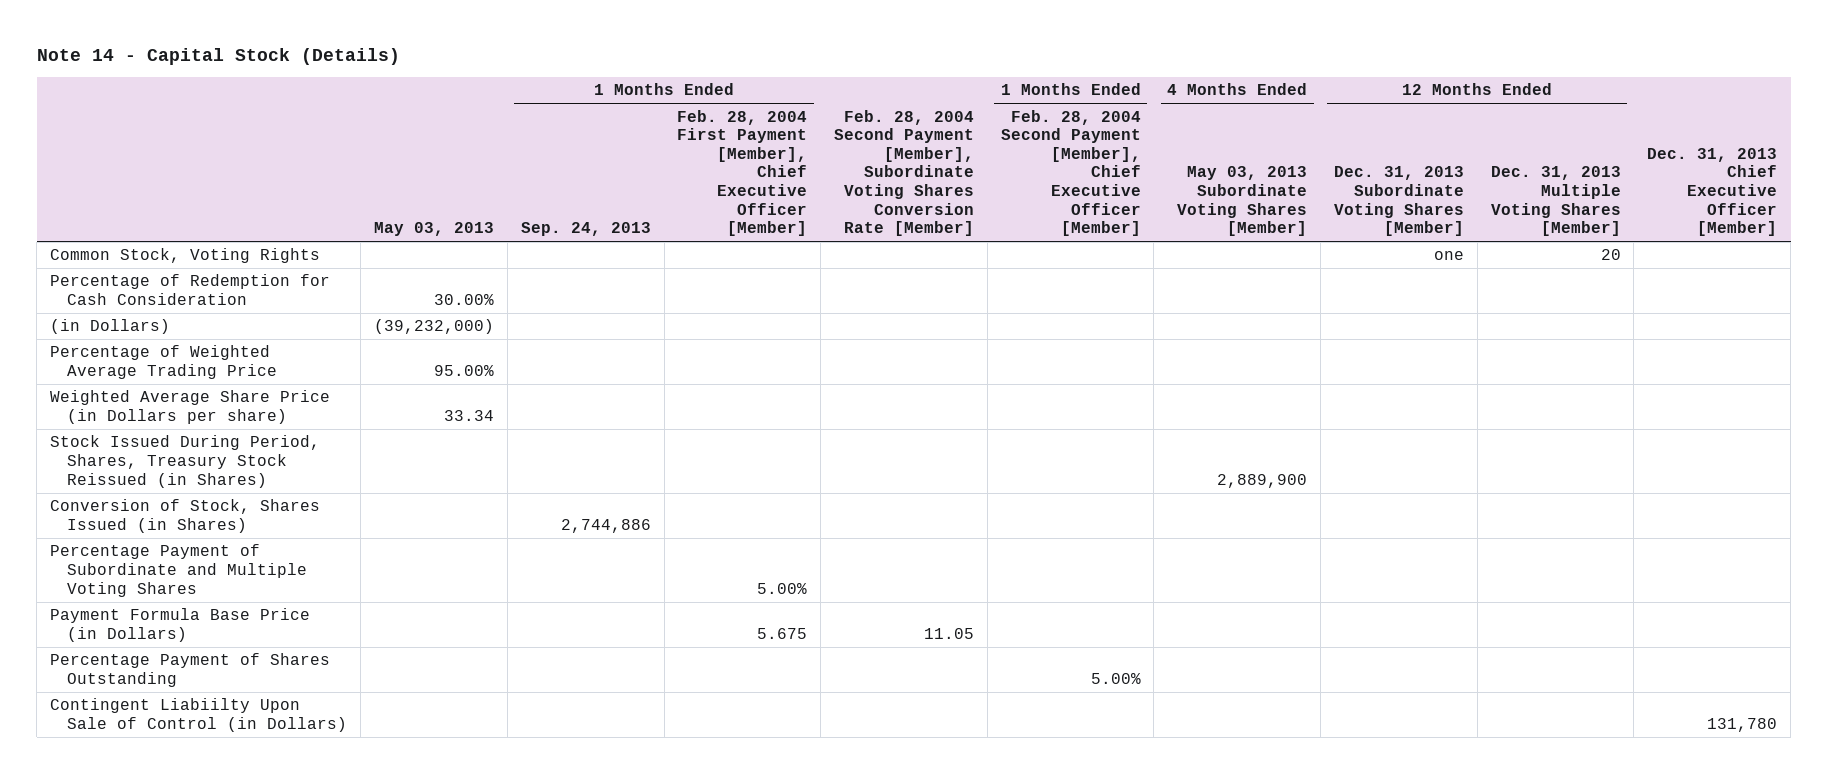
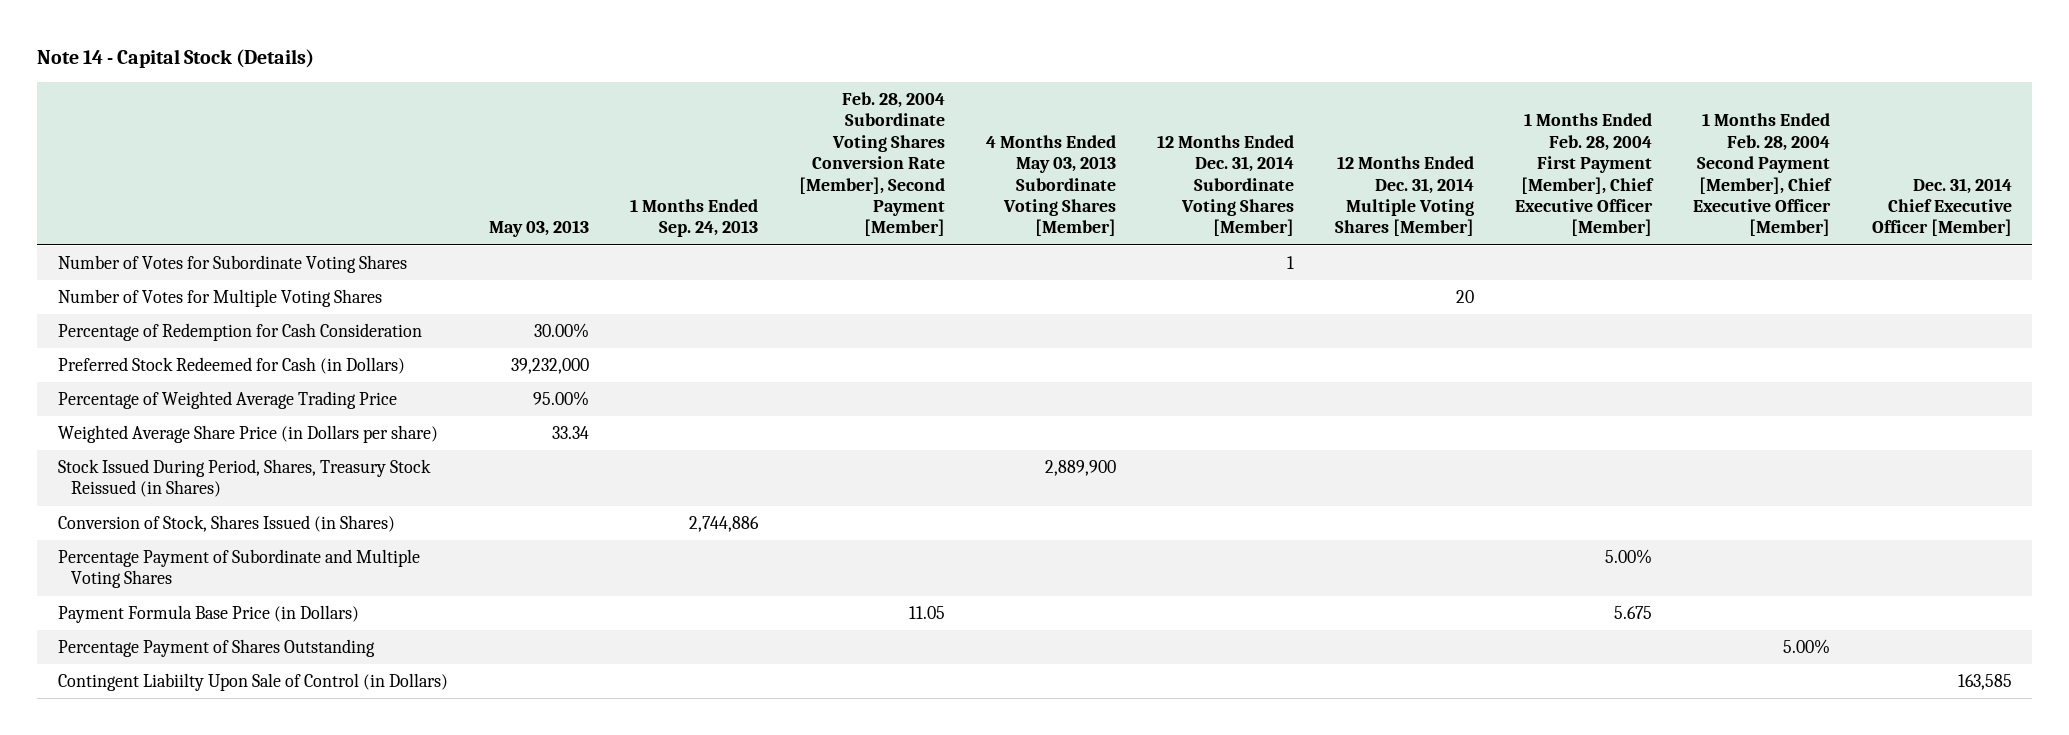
- | May 03, 2013 | 1 Months Ended Sep. 24, 2013 | 1 Months Ended Feb. 28, 2004 First Payment [Member], Chief Executive Officer [Member] | Feb. 28, 2004 Second Payment [Member], Subordinate Voting Shares Conversion Rate [Member] | 1 Months Ended Feb. 28, 2004 Second Payment [Member], Chief Executive Officer [Member] | 4 Months Ended May 03, 2013 Subordinate Voting Shares [Member] | 12 Months Ended Dec. 31, 2013 Subordinate Voting Shares [Member] | 12 Months Ended Dec. 31, 2013 Multiple Voting Shares [Member] | Dec. 31, 2013 Chief Executive Officer [Member]
+ | May 03, 2013 | 1 Months Ended Sep. 24, 2013 | Feb. 28, 2004 Subordinate Voting Shares Conversion Rate [Member], Second Payment [Member] | 4 Months Ended May 03, 2013 Subordinate Voting Shares [Member] | 12 Months Ended Dec. 31, 2014 Subordinate Voting Shares [Member] | 12 Months Ended Dec. 31, 2014 Multiple Voting Shares [Member] | 1 Months Ended Feb. 28, 2004 First Payment [Member], Chief Executive Officer [Member] | 1 Months Ended Feb. 28, 2004 Second Payment [Member], Chief Executive Officer [Member] | Dec. 31, 2014 Chief Executive Officer [Member]
- Common Stock, Voting Rights | | | | | | | one | 20 |
+ Number of Votes for Subordinate Voting Shares | | | | | 1 | | | |
+ Number of Votes for Multiple Voting Shares | | | | | | 20 | | |
- (in Dollars) | (39,232,000) | | | | | | | |
+ Preferred Stock Redeemed for Cash (in Dollars) | 39,232,000 | | | | | | | |

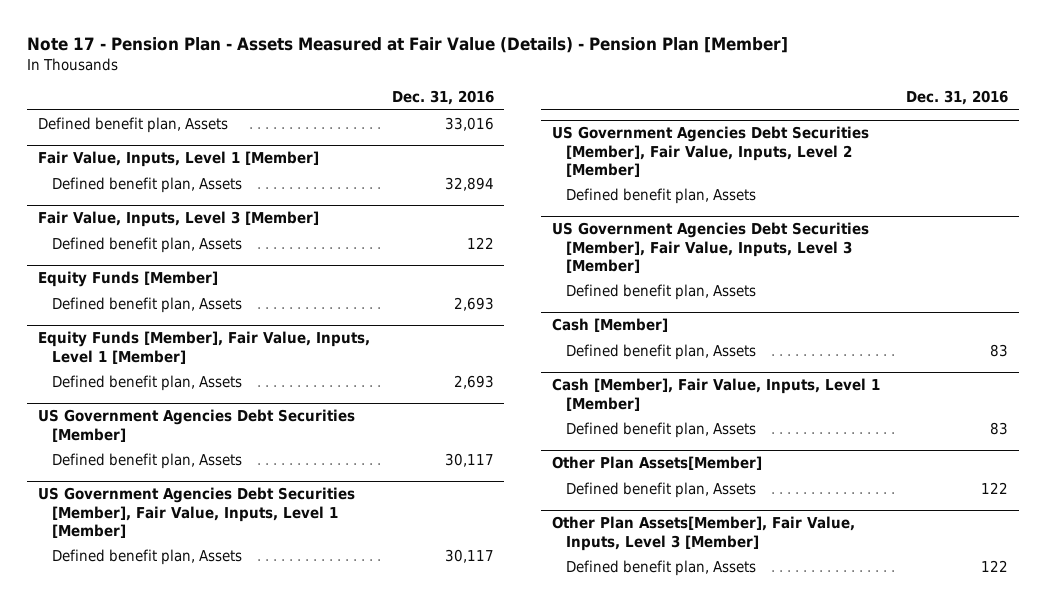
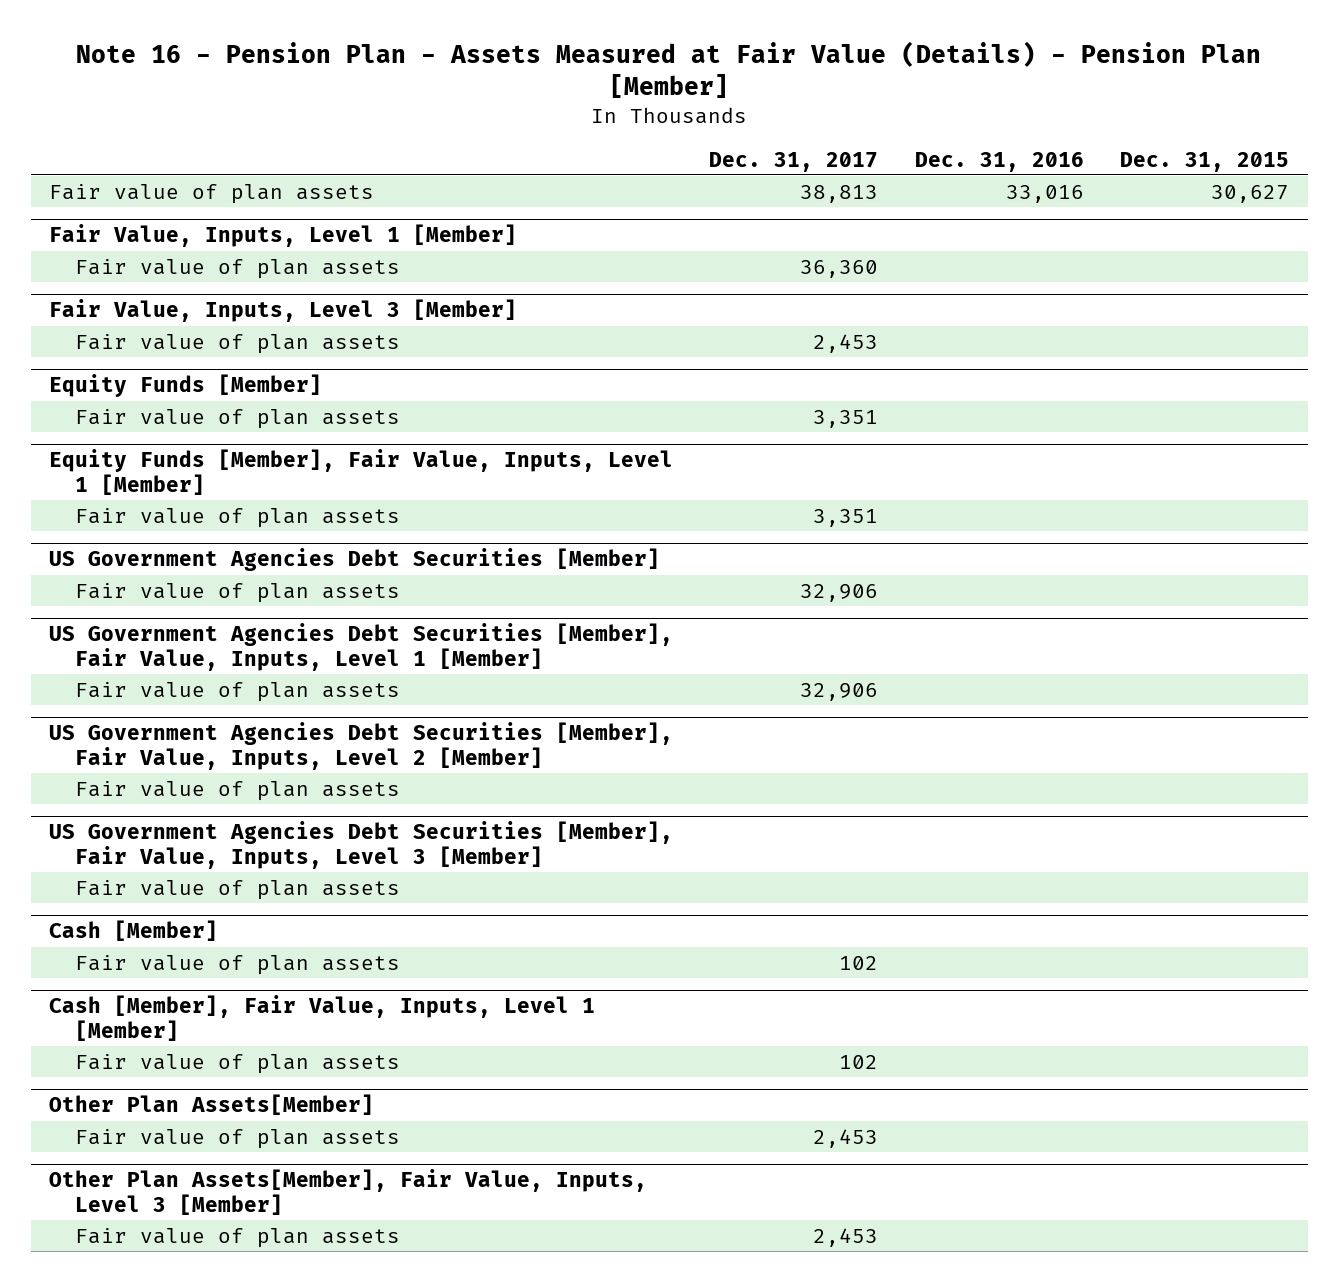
- Note 17 - Pension Plan - Assets Measured at Fair Value (Details) - Pension Plan [Member]
+ Note 16 - Pension Plan - Assets Measured at Fair Value (Details) - Pension Plan [Member]
- | Dec. 31, 2016
+ | Dec. 31, 2017 | Dec. 31, 2016 | Dec. 31, 2015
- Defined benefit plan, Assets | 33,016
+ Fair value of plan assets | 38,813 | 33,016 | 30,627
@ Fair Value, Inputs, Level 1 [Member]
- Defined benefit plan, Assets | 32,894
+ Fair value of plan assets | 36,360 | |
@ Fair Value, Inputs, Level 3 [Member]
- Defined benefit plan, Assets | 122
+ Fair value of plan assets | 2,453 | |
@ Equity Funds [Member]
- Defined benefit plan, Assets | 2,693
+ Fair value of plan assets | 3,351 | |
@ Equity Funds [Member], Fair Value, Inputs, Level 1 [Member]
- Defined benefit plan, Assets | 2,693
+ Fair value of plan assets | 3,351 | |
@ US Government Agencies Debt Securities [Member]
- Defined benefit plan, Assets | 30,117
+ Fair value of plan assets | 32,906 | |
@ US Government Agencies Debt Securities [Member], Fair Value, Inputs, Level 1 [Member]
- Defined benefit plan, Assets | 30,117
+ Fair value of plan assets | 32,906 | |
@ US Government Agencies Debt Securities [Member], Fair Value, Inputs, Level 2 [Member]
- Defined benefit plan, Assets
+ Fair value of plan assets
@ US Government Agencies Debt Securities [Member], Fair Value, Inputs, Level 3 [Member]
- Defined benefit plan, Assets
+ Fair value of plan assets
@ Cash [Member]
- Defined benefit plan, Assets | 83
+ Fair value of plan assets | 102 | |
@ Cash [Member], Fair Value, Inputs, Level 1 [Member]
- Defined benefit plan, Assets | 83
+ Fair value of plan assets | 102 | |
@ Other Plan Assets[Member]
- Defined benefit plan, Assets | 122
+ Fair value of plan assets | 2,453 | |
@ Other Plan Assets[Member], Fair Value, Inputs, Level 3 [Member]
- Defined benefit plan, Assets | 122
+ Fair value of plan assets | 2,453 | |

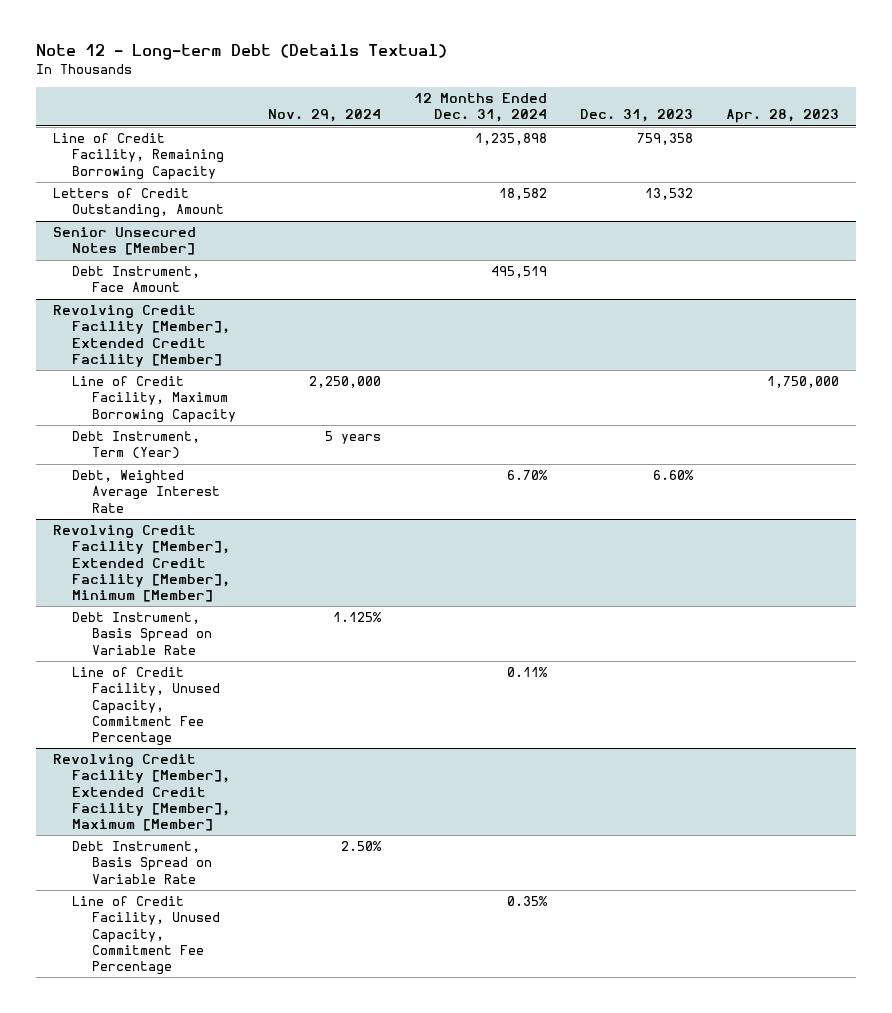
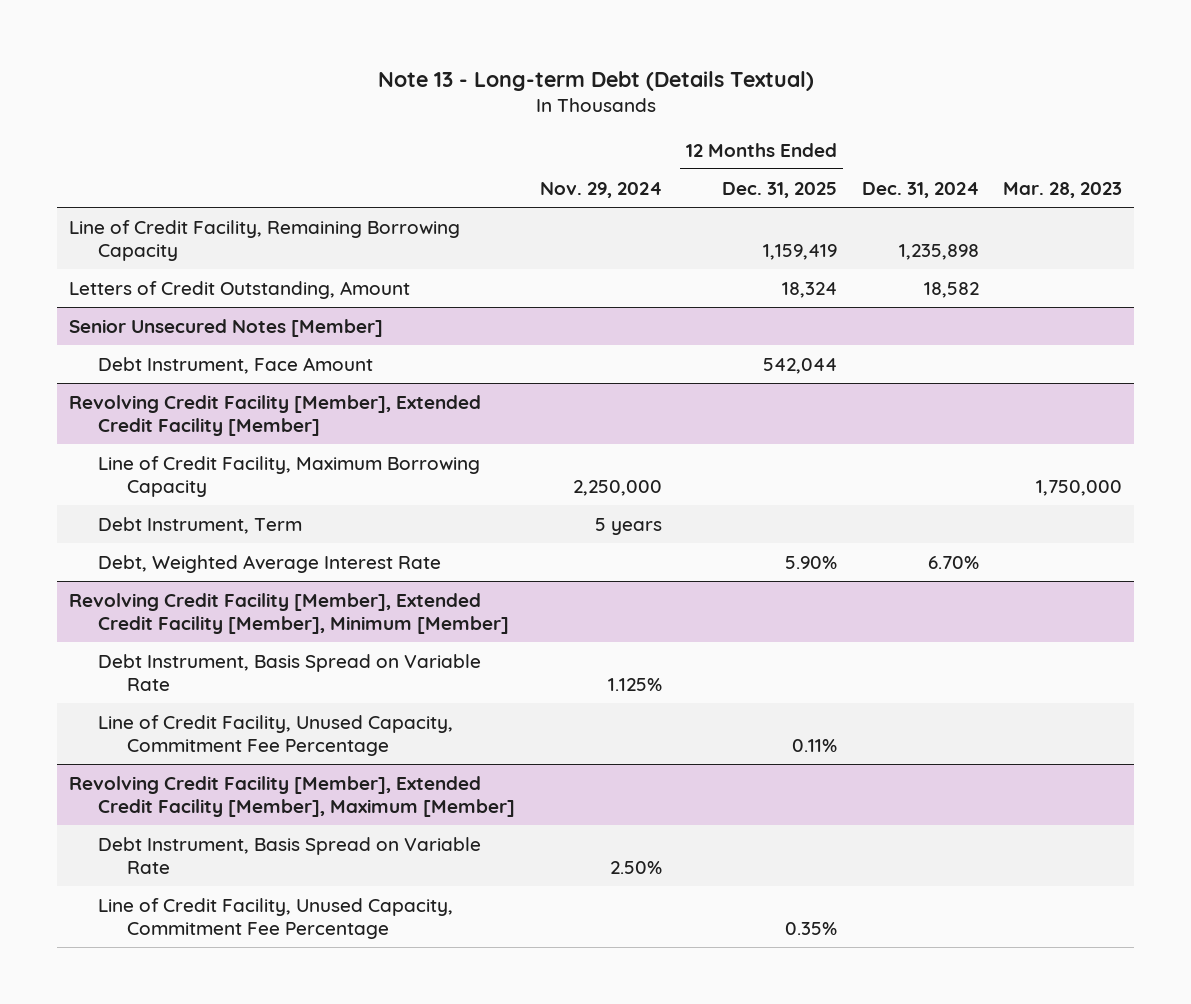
- Note 12 - Long-term Debt (Details Textual)
+ Note 13 - Long-term Debt (Details Textual)
- | Nov. 29, 2024 | 12 Months Ended Dec. 31, 2024 | Dec. 31, 2023 | Apr. 28, 2023
+ | Nov. 29, 2024 | 12 Months Ended Dec. 31, 2025 | Dec. 31, 2024 | Mar. 28, 2023
@ Revolving Credit Facility [Member], Extended Credit Facility [Member]
- Debt Instrument, Term (Year) | 5 years | | |
+ Debt Instrument, Term | 5 years | | |

